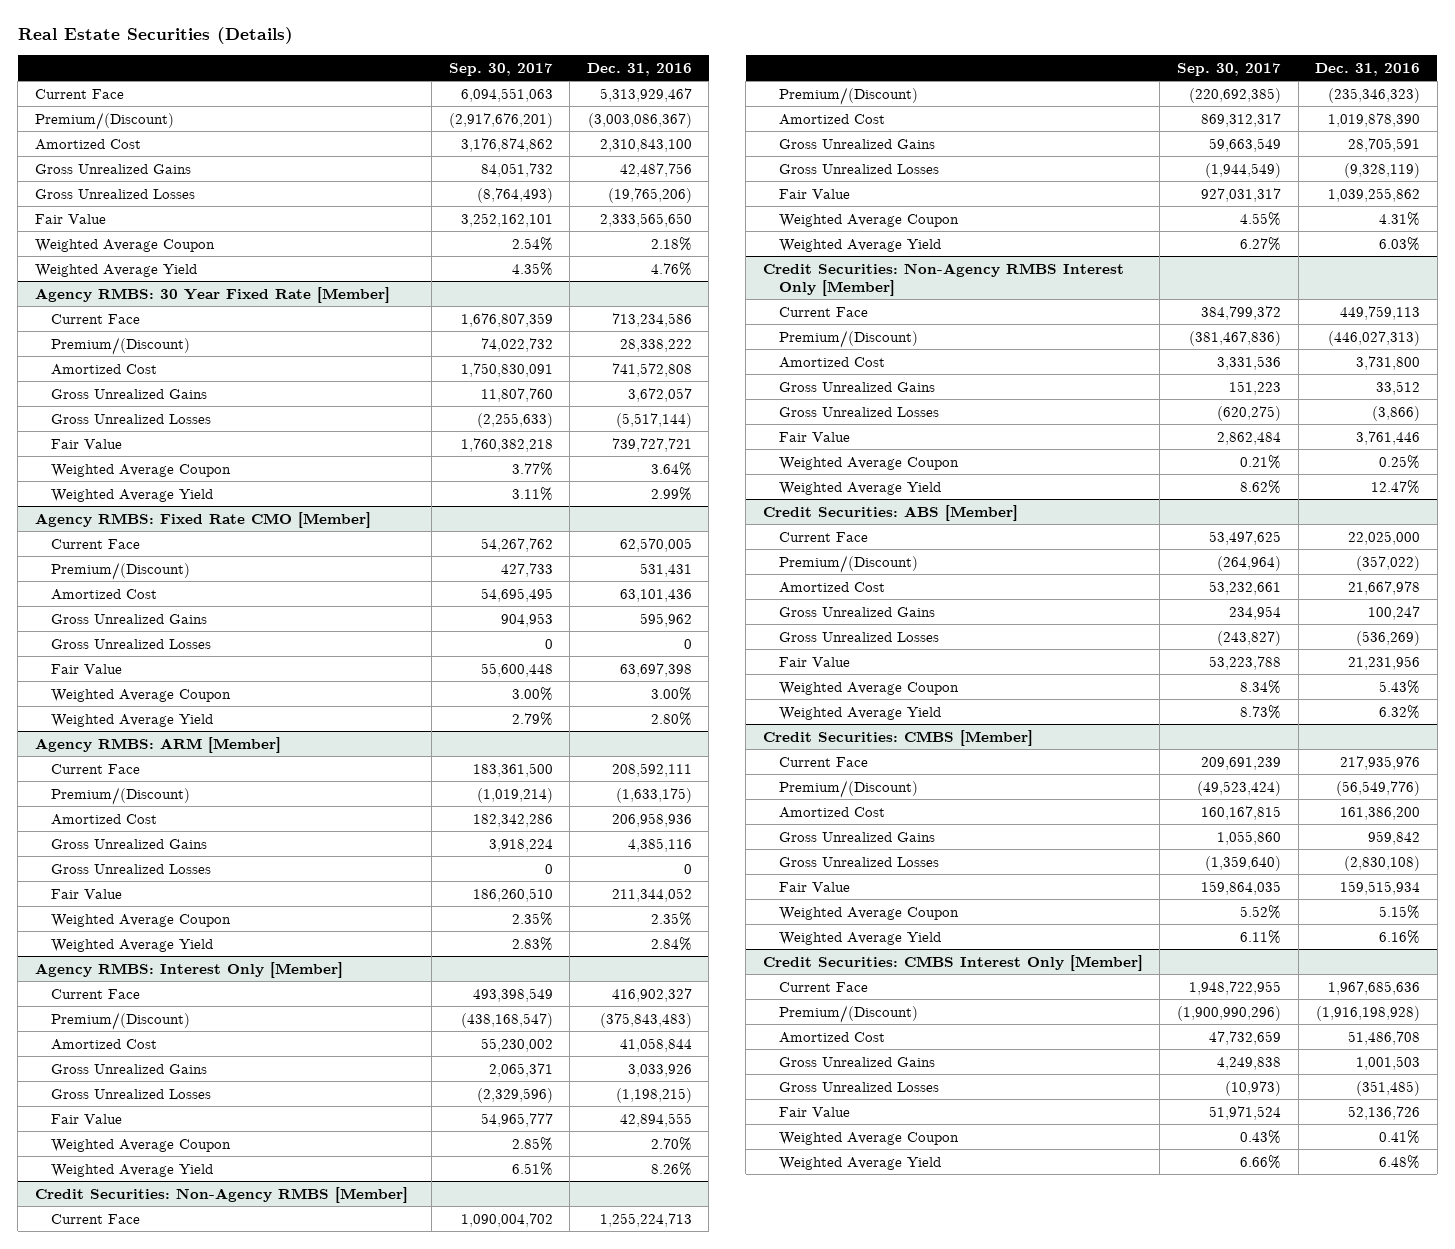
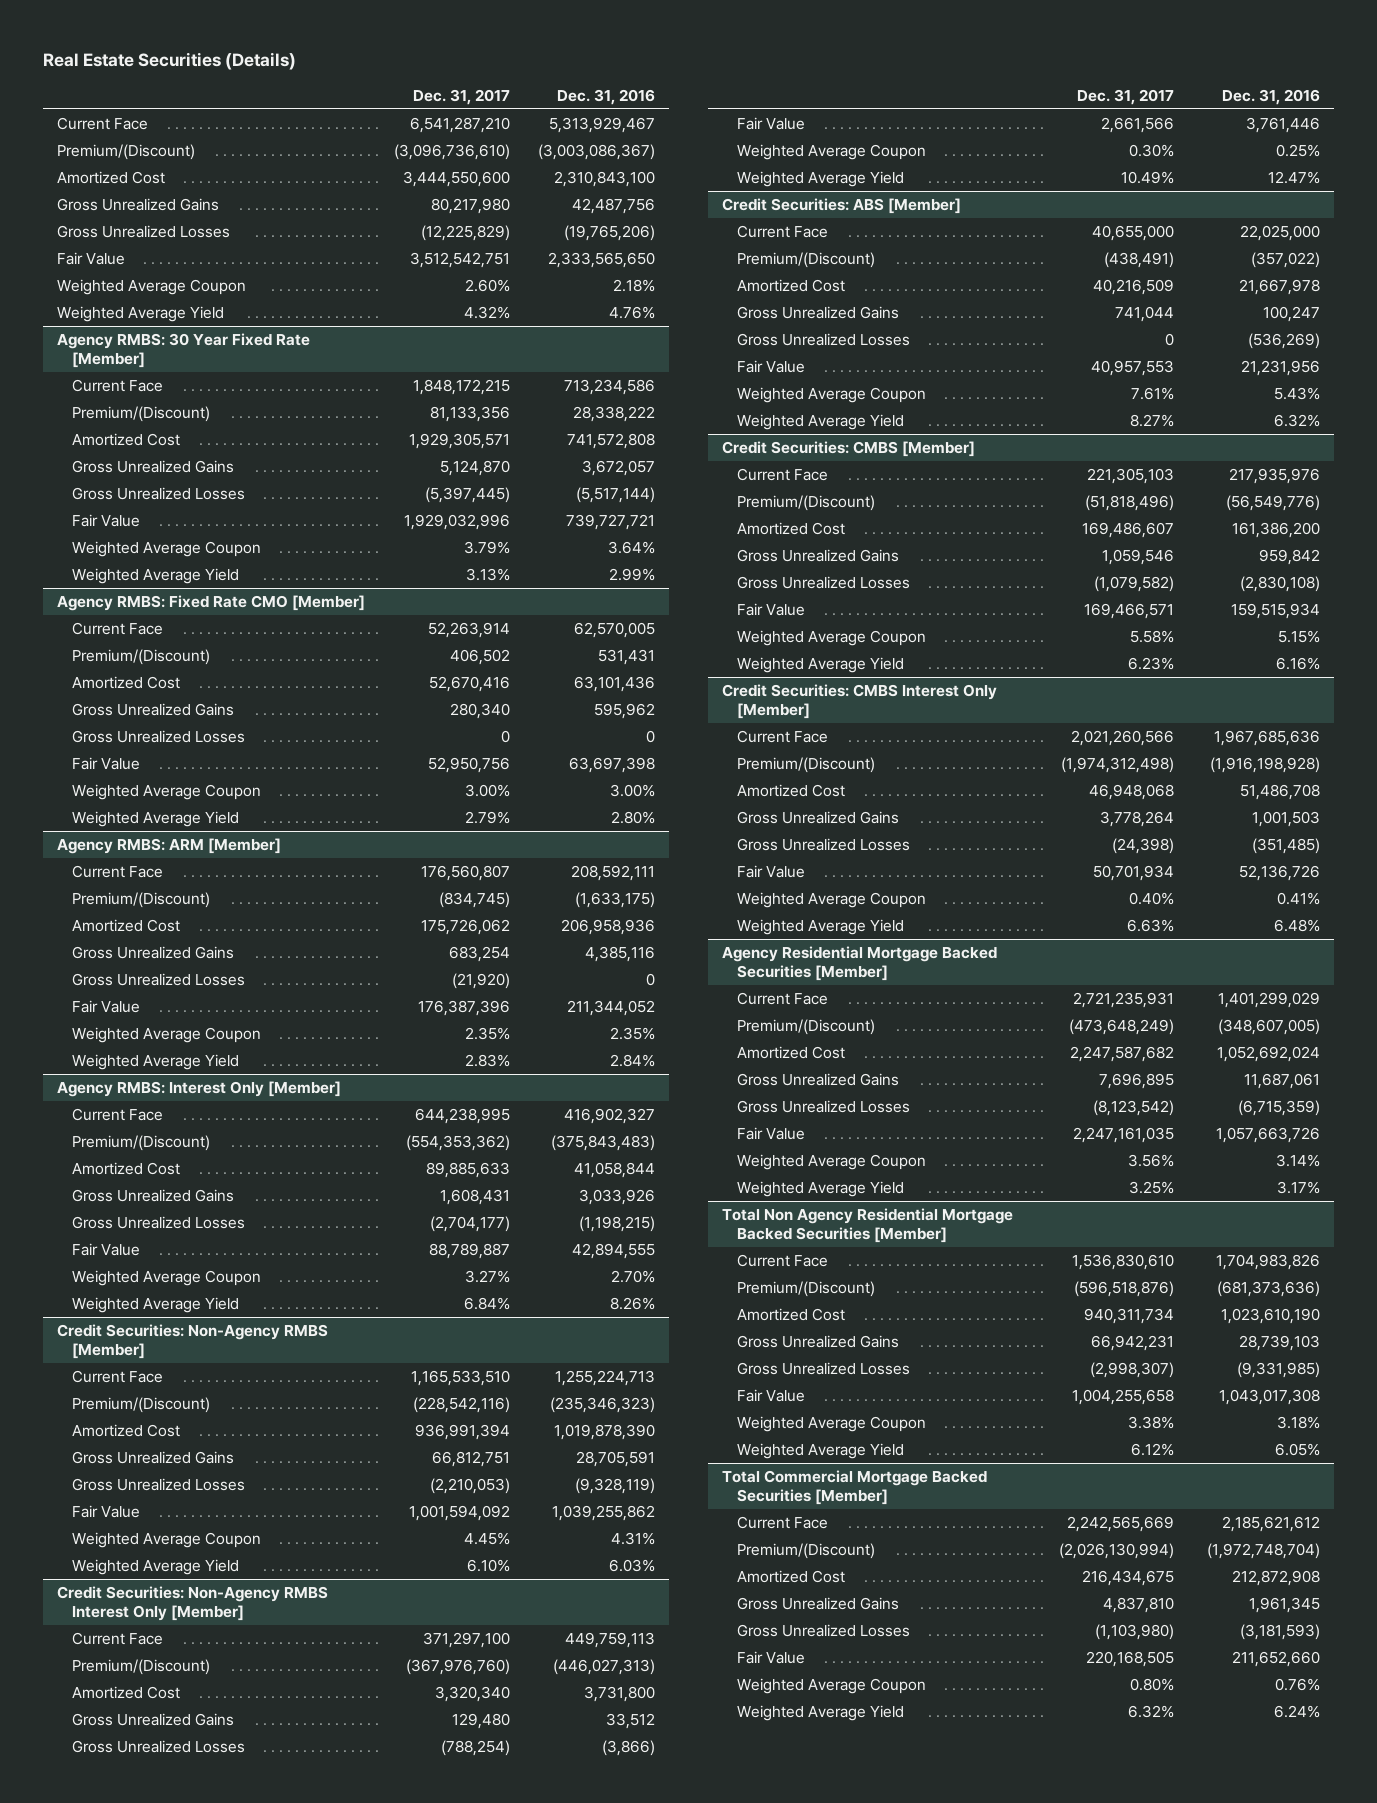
- | Sep. 30, 2017 | Dec. 31, 2016
+ | Dec. 31, 2017 | Dec. 31, 2016
+ Agency Residential Mortgage Backed Securities [Member]
+ Current Face | 2,721,235,931 | 1,401,299,029
+ Premium/(Discount) | (473,648,249) | (348,607,005)
+ Amortized Cost | 2,247,587,682 | 1,052,692,024
+ Gross Unrealized Gains | 7,696,895 | 11,687,061
+ Gross Unrealized Losses | (8,123,542) | (6,715,359)
+ Fair Value | 2,247,161,035 | 1,057,663,726
+ Weighted Average Coupon | 3.56% | 3.14%
+ Weighted Average Yield | 3.25% | 3.17%
+ Total Non Agency Residential Mortgage Backed Securities [Member]
+ Current Face | 1,536,830,610 | 1,704,983,826
+ Premium/(Discount) | (596,518,876) | (681,373,636)
+ Amortized Cost | 940,311,734 | 1,023,610,190
+ Gross Unrealized Gains | 66,942,231 | 28,739,103
+ Gross Unrealized Losses | (2,998,307) | (9,331,985)
+ Fair Value | 1,004,255,658 | 1,043,017,308
+ Weighted Average Coupon | 3.38% | 3.18%
+ Weighted Average Yield | 6.12% | 6.05%
+ Total Commercial Mortgage Backed Securities [Member]
+ Current Face | 2,242,565,669 | 2,185,621,612
+ Premium/(Discount) | (2,026,130,994) | (1,972,748,704)
+ Amortized Cost | 216,434,675 | 212,872,908
+ Gross Unrealized Gains | 4,837,810 | 1,961,345
+ Gross Unrealized Losses | (1,103,980) | (3,181,593)
+ Fair Value | 220,168,505 | 211,652,660
+ Weighted Average Coupon | 0.80% | 0.76%
+ Weighted Average Yield | 6.32% | 6.24%

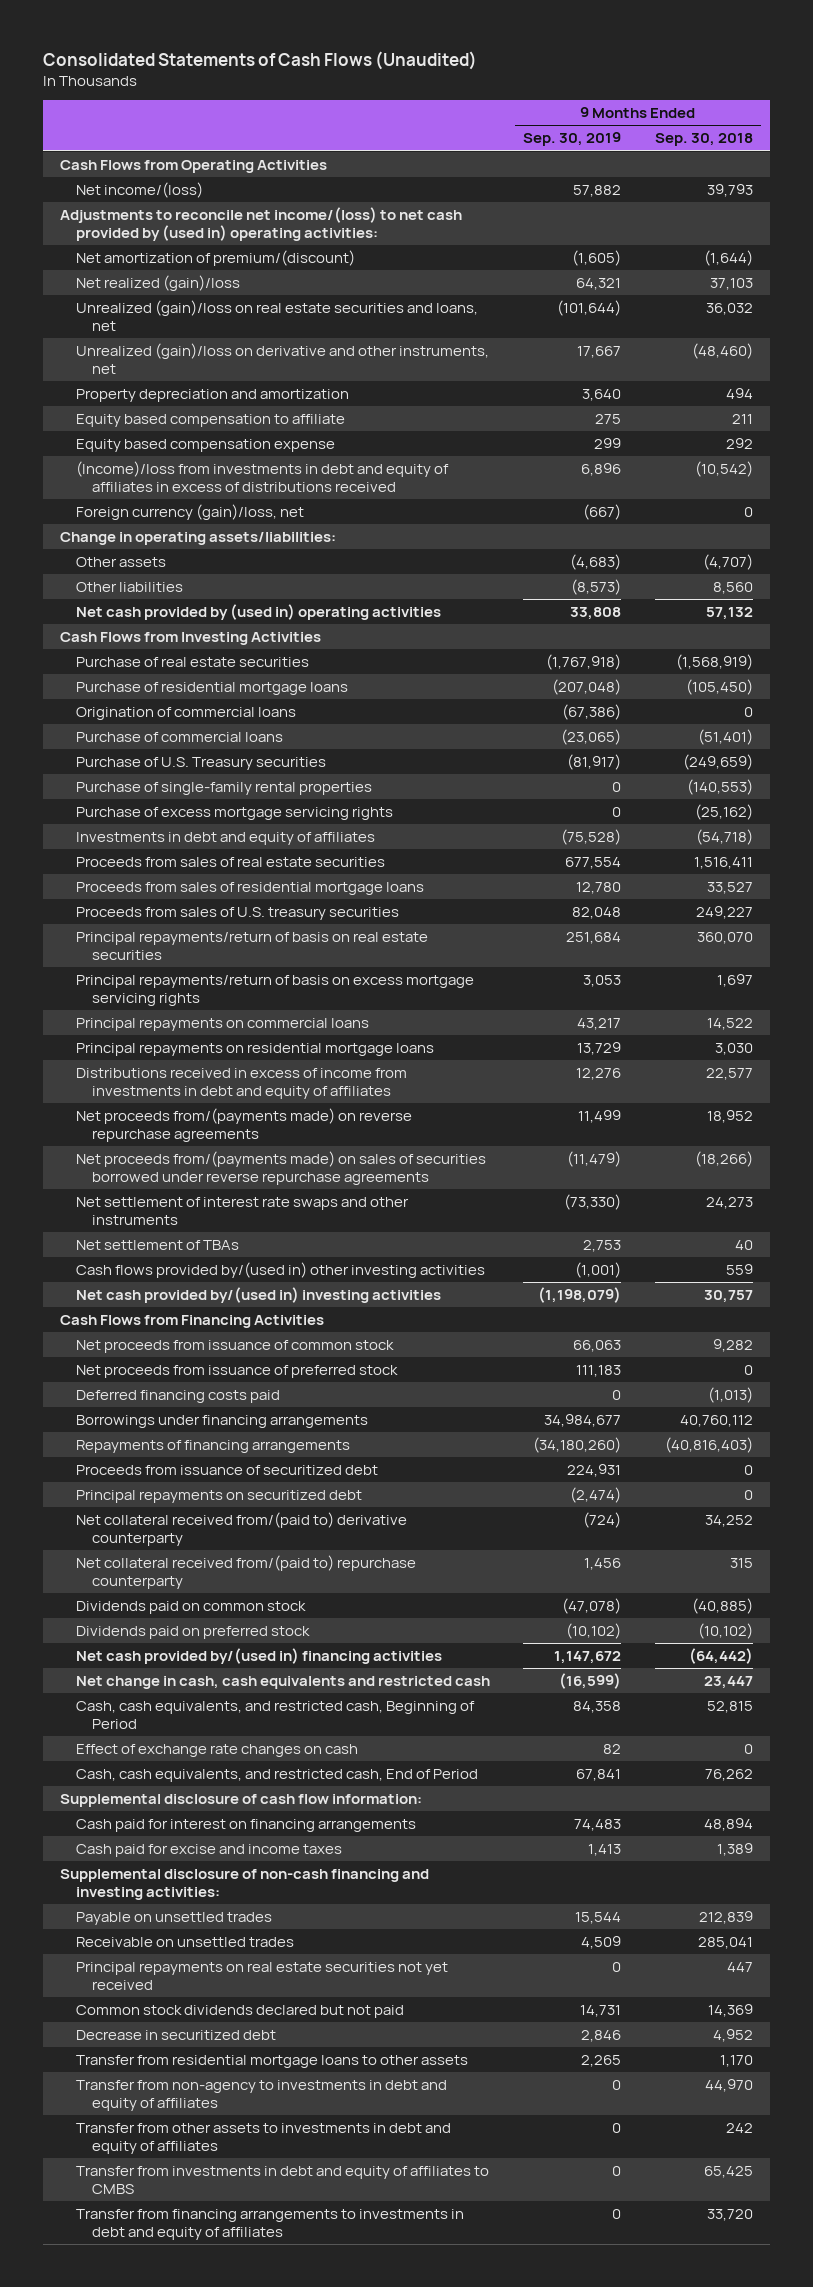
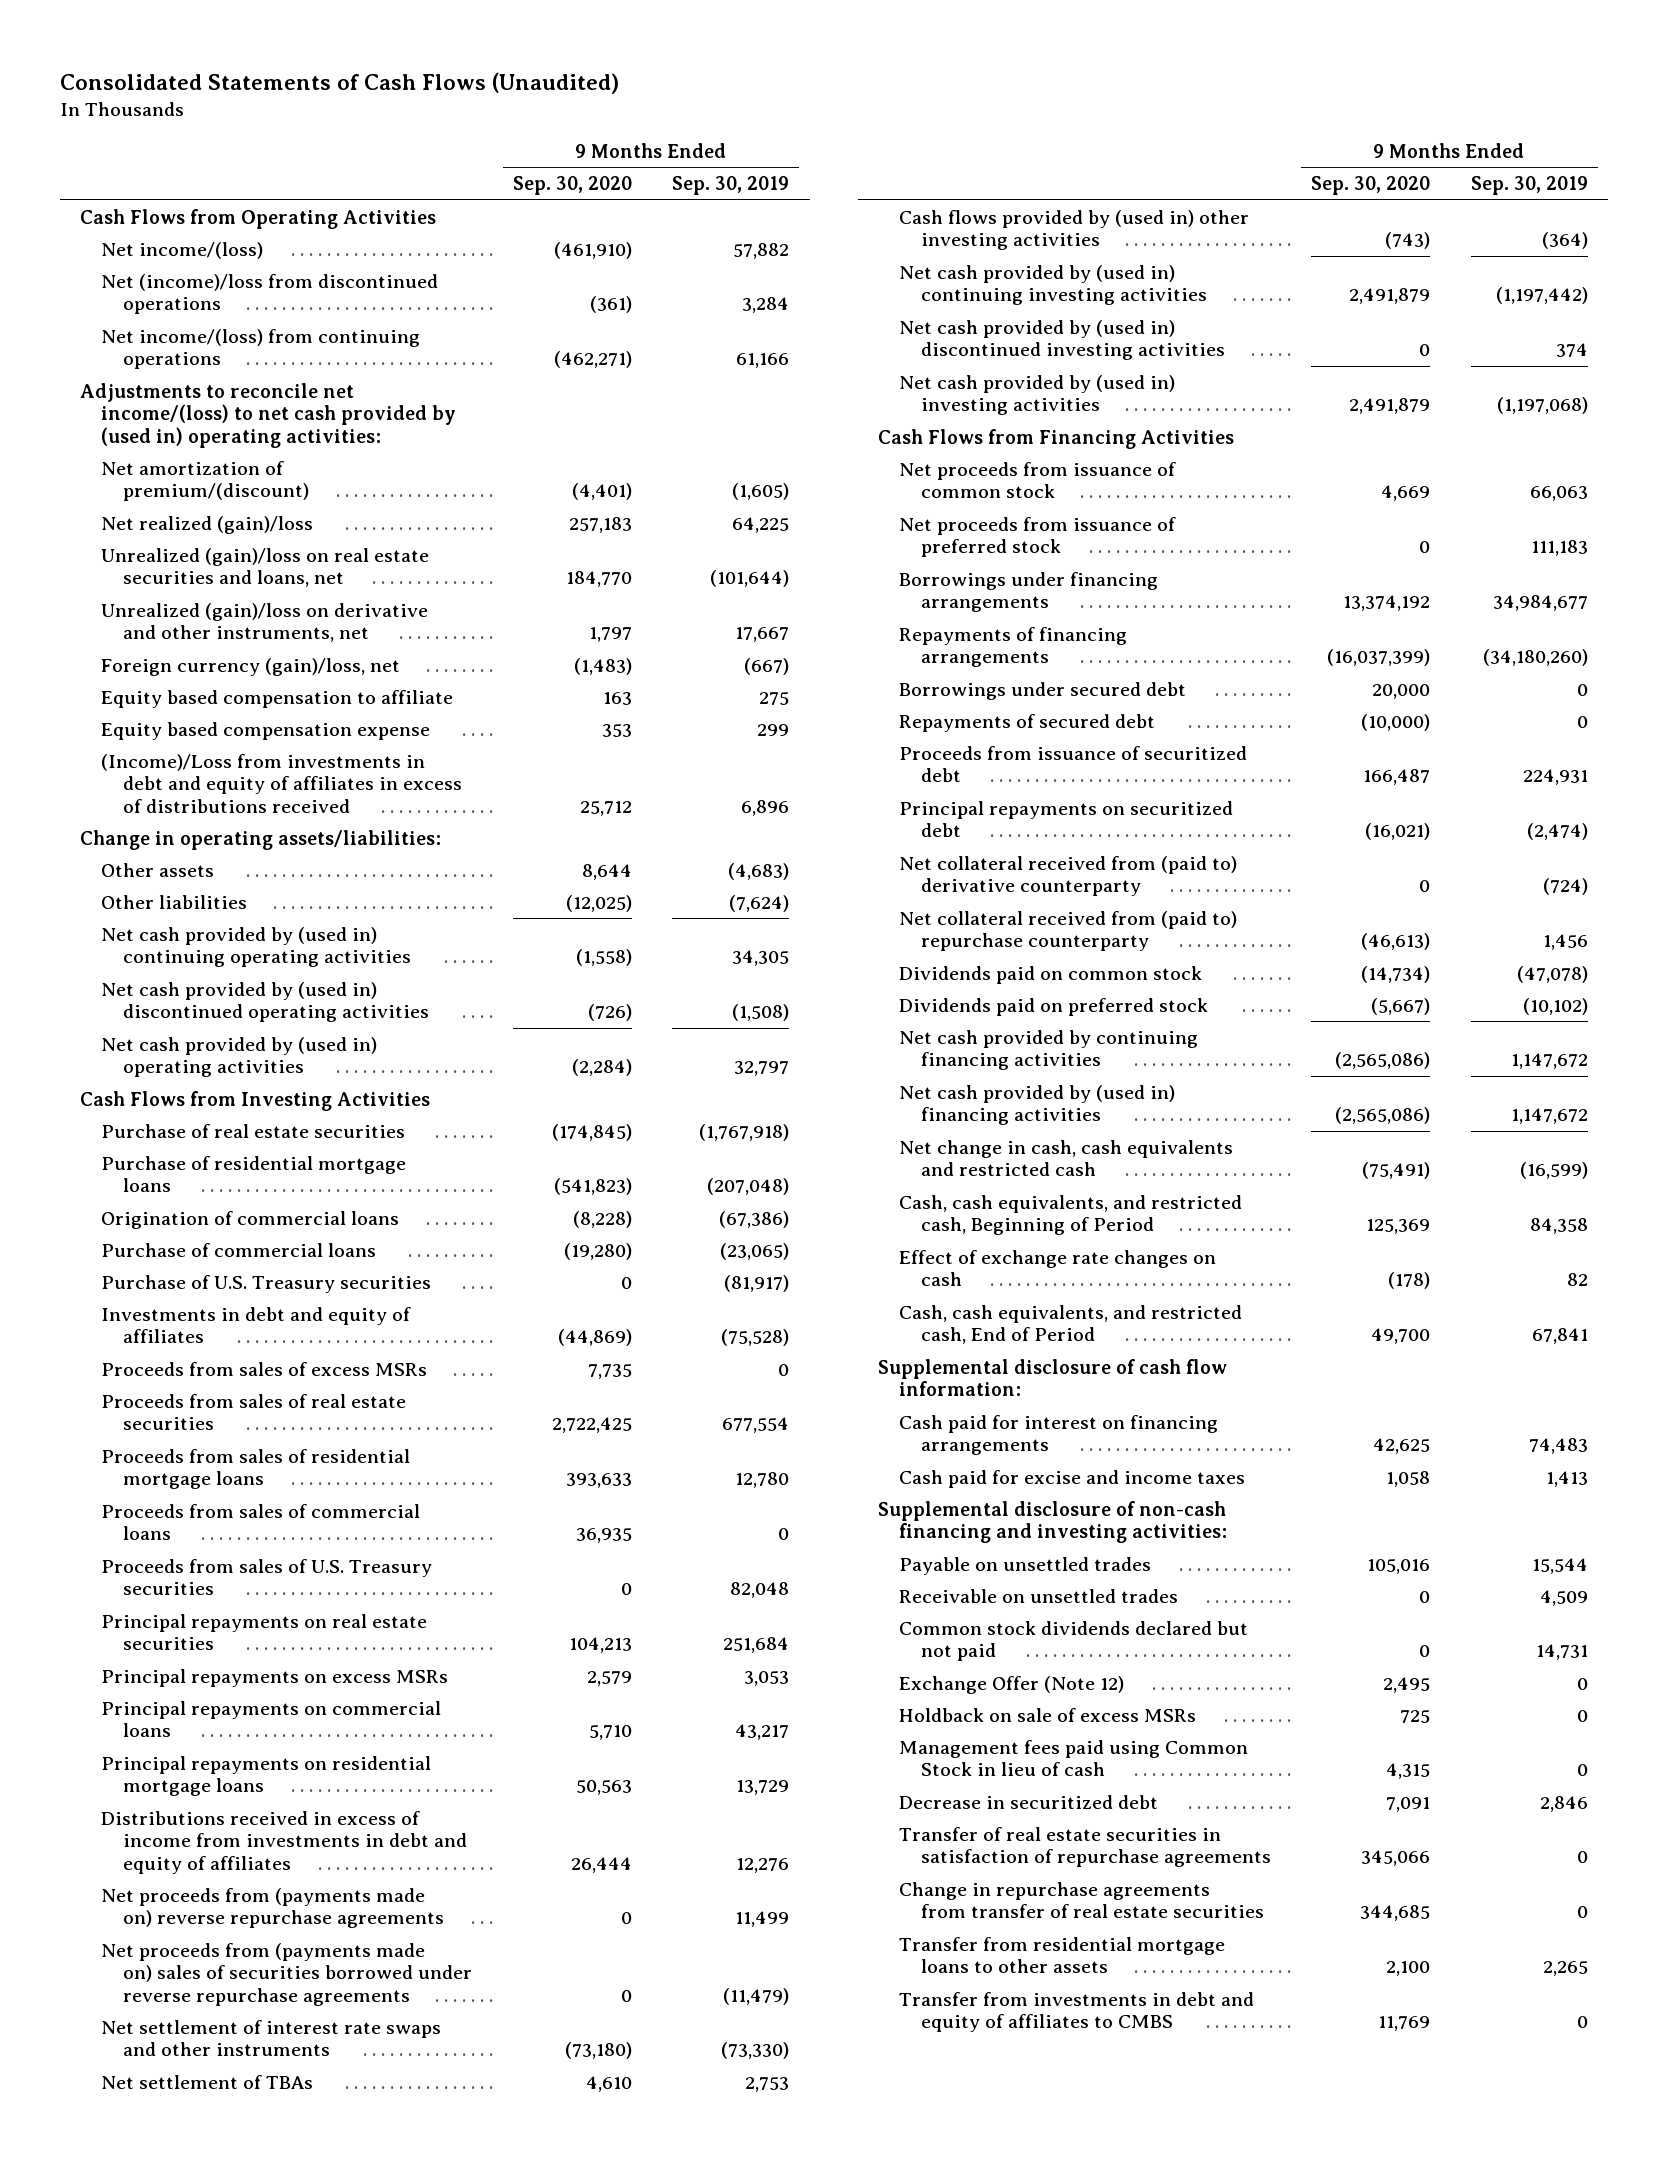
- | 9 Months Ended Sep. 30, 2019 | 9 Months Ended Sep. 30, 2018
+ | 9 Months Ended Sep. 30, 2020 | 9 Months Ended Sep. 30, 2019
+ Net (income)/loss from discontinued operations | (361) | 3,284
+ Net income/(loss) from continuing operations | (462,271) | 61,166
- Net realized (gain)/loss | 64,321 | 37,103
+ Net realized (gain)/loss | 257,183 | 64,225
- Property depreciation and amortization | 3,640 | 494
moved up: Foreign currency (gain)/loss, net | (1,483) | (667)
- (Income)/loss from investments in debt and equity of affiliates in excess of distributions received | 6,896 | (10,542)
+ (Income)/Loss from investments in debt and equity of affiliates in excess of distributions received | 25,712 | 6,896
- Other liabilities | (8,573) | 8,560
- Net cash provided by (used in) operating activities | 33,808 | 57,132
+ Other liabilities | (12,025) | (7,624)
+ Net cash provided by (used in) continuing operating activities | (1,558) | 34,305
+ Net cash provided by (used in) discontinued operating activities | (726) | (1,508)
+ Net cash provided by (used in) operating activities | (2,284) | 32,797
- Purchase of single-family rental properties | 0 | (140,553)
- Purchase of excess mortgage servicing rights | 0 | (25,162)
+ Proceeds from sales of excess MSRs | 7,735 | 0
- Proceeds from sales of U.S. treasury securities | 82,048 | 249,227
- Principal repayments/return of basis on real estate securities | 251,684 | 360,070
- Principal repayments/return of basis on excess mortgage servicing rights | 3,053 | 1,697
+ Proceeds from sales of commercial loans | 36,935 | 0
+ Proceeds from sales of U.S. Treasury securities | 0 | 82,048
+ Principal repayments on real estate securities | 104,213 | 251,684
+ Principal repayments on excess MSRs | 2,579 | 3,053
- Net proceeds from/(payments made) on reverse repurchase agreements | 11,499 | 18,952
- Net proceeds from/(payments made) on sales of securities borrowed under reverse repurchase agreements | (11,479) | (18,266)
+ Net proceeds from (payments made on) reverse repurchase agreements | 0 | 11,499
+ Net proceeds from (payments made on) sales of securities borrowed under reverse repurchase agreements | 0 | (11,479)
- Cash flows provided by/(used in) other investing activities | (1,001) | 559
- Net cash provided by/(used in) investing activities | (1,198,079) | 30,757
+ Cash flows provided by (used in) other investing activities | (743) | (364)
+ Net cash provided by (used in) continuing investing activities | 2,491,879 | (1,197,442)
+ Net cash provided by (used in) discontinued investing activities | 0 | 374
+ Net cash provided by (used in) investing activities | 2,491,879 | (1,197,068)
- Deferred financing costs paid | 0 | (1,013)
+ Borrowings under secured debt | 20,000 | 0
+ Repayments of secured debt | (10,000) | 0
- Net collateral received from/(paid to) derivative counterparty | (724) | 34,252
- Net collateral received from/(paid to) repurchase counterparty | 1,456 | 315
+ Net collateral received from (paid to) derivative counterparty | 0 | (724)
+ Net collateral received from (paid to) repurchase counterparty | (46,613) | 1,456
- Net cash provided by/(used in) financing activities | 1,147,672 | (64,442)
+ Net cash provided by continuing financing activities | (2,565,086) | 1,147,672
+ Net cash provided by (used in) financing activities | (2,565,086) | 1,147,672
- Principal repayments on real estate securities not yet received | 0 | 447
+ Exchange Offer (Note 12) | 2,495 | 0
+ Holdback on sale of excess MSRs | 725 | 0
+ Management fees paid using Common Stock in lieu of cash | 4,315 | 0
+ Transfer of real estate securities in satisfaction of repurchase agreements | 345,066 | 0
+ Change in repurchase agreements from transfer of real estate securities | 344,685 | 0
- Transfer from non-agency to investments in debt and equity of affiliates | 0 | 44,970
- Transfer from other assets to investments in debt and equity of affiliates | 0 | 242
- Transfer from financing arrangements to investments in debt and equity of affiliates | 0 | 33,720

